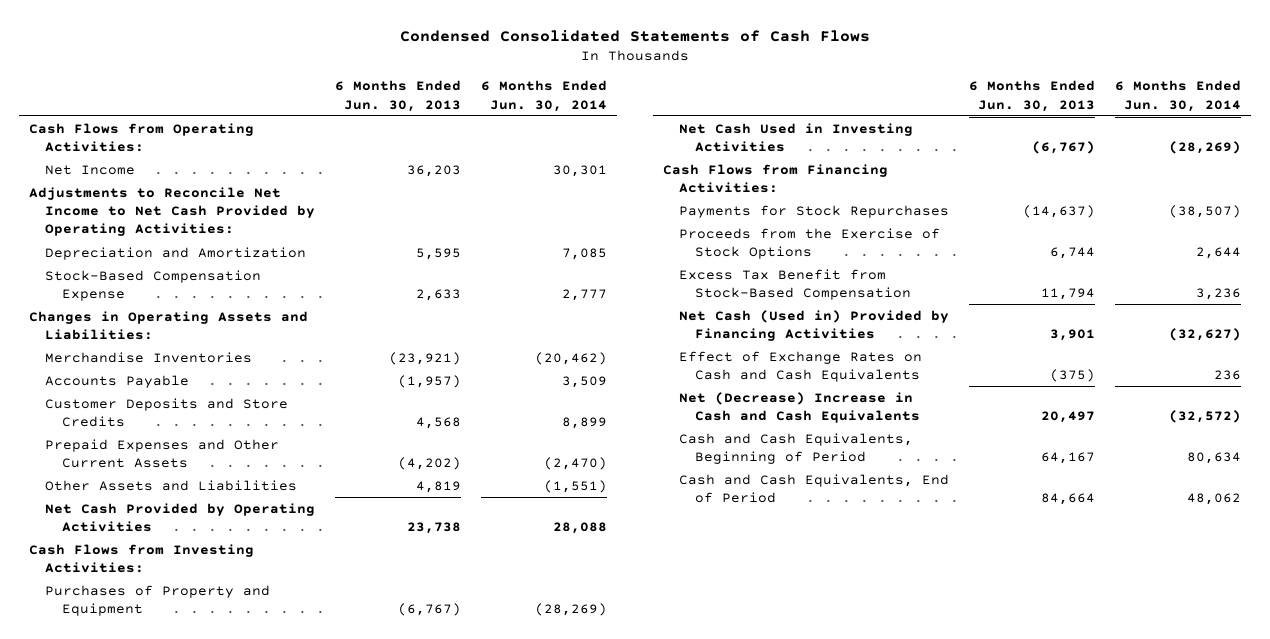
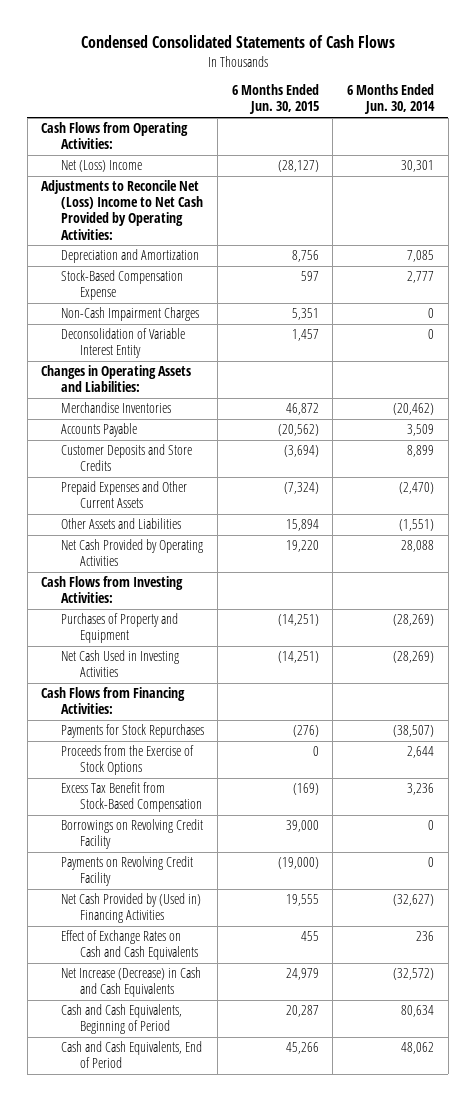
- | 6 Months Ended Jun. 30, 2013 | 6 Months Ended Jun. 30, 2014
+ | 6 Months Ended Jun. 30, 2015 | 6 Months Ended Jun. 30, 2014
- Net Income | 36,203 | 30,301
- Adjustments to Reconcile Net Income to Net Cash Provided by Operating Activities:
+ Net (Loss) Income | (28,127) | 30,301
+ Adjustments to Reconcile Net (Loss) Income to Net Cash Provided by Operating Activities:
+ Non-Cash Impairment Charges | 5,351 | 0
+ Deconsolidation of Variable Interest Entity | 1,457 | 0
- Net Cash (Used in) Provided by Financing Activities | 3,901 | (32,627)
+ Borrowings on Revolving Credit Facility | 39,000 | 0
+ Payments on Revolving Credit Facility | (19,000) | 0
+ Net Cash Provided by (Used in) Financing Activities | 19,555 | (32,627)
- Net (Decrease) Increase in Cash and Cash Equivalents | 20,497 | (32,572)
+ Net Increase (Decrease) in Cash and Cash Equivalents | 24,979 | (32,572)

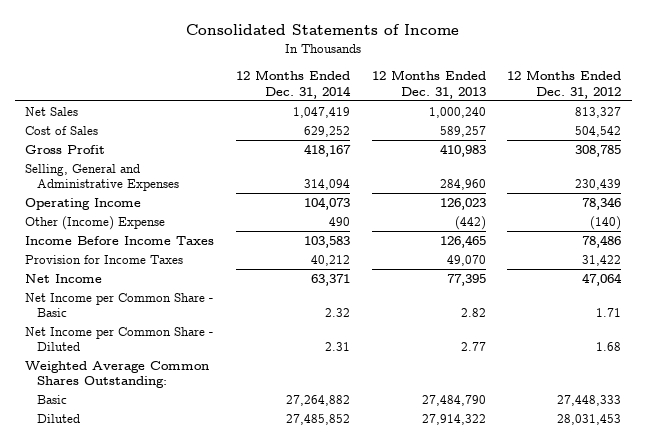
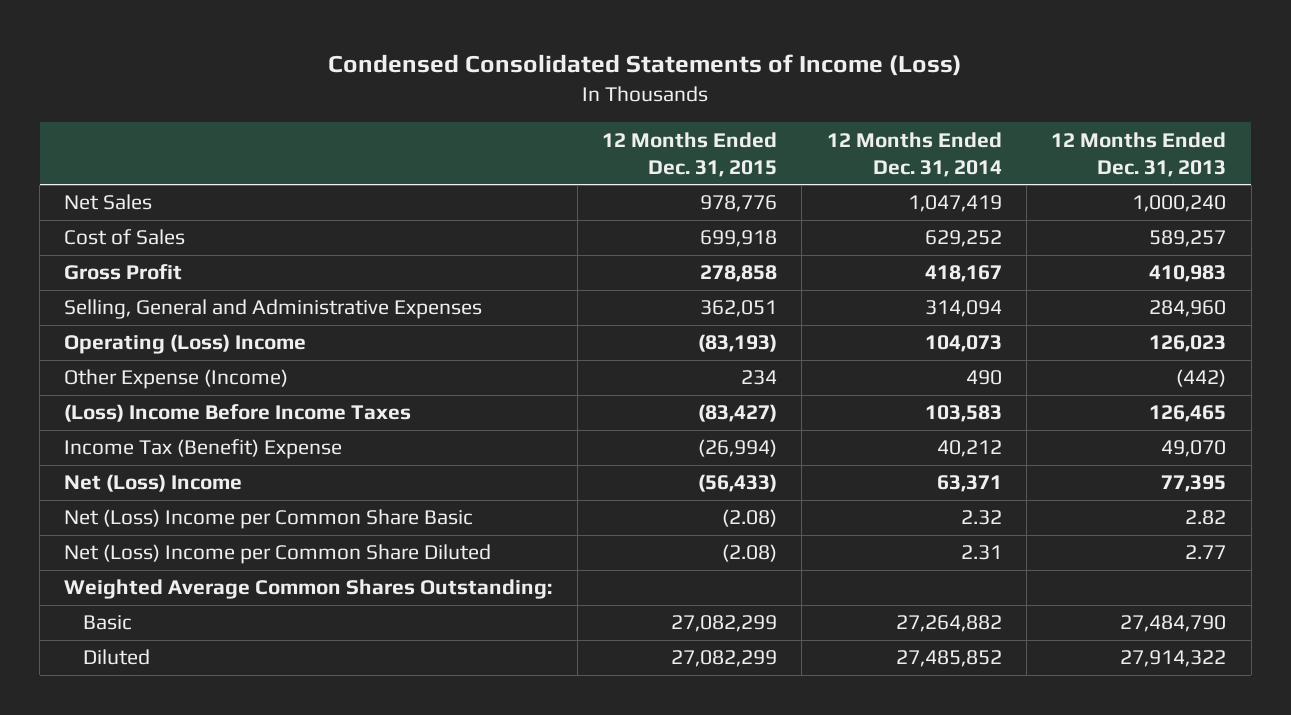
- Consolidated Statements of Income
+ Condensed Consolidated Statements of Income (Loss)
- | 12 Months Ended Dec. 31, 2014 | 12 Months Ended Dec. 31, 2013 | 12 Months Ended Dec. 31, 2012
+ | 12 Months Ended Dec. 31, 2015 | 12 Months Ended Dec. 31, 2014 | 12 Months Ended Dec. 31, 2013
- Operating Income | 104,073 | 126,023 | 78,346
- Other (Income) Expense | 490 | (442) | (140)
- Income Before Income Taxes | 103,583 | 126,465 | 78,486
- Provision for Income Taxes | 40,212 | 49,070 | 31,422
- Net Income | 63,371 | 77,395 | 47,064
- Net Income per Common Share - Basic | 2.32 | 2.82 | 1.71
- Net Income per Common Share - Diluted | 2.31 | 2.77 | 1.68
+ Operating (Loss) Income | (83,193) | 104,073 | 126,023
+ Other Expense (Income) | 234 | 490 | (442)
+ (Loss) Income Before Income Taxes | (83,427) | 103,583 | 126,465
+ Income Tax (Benefit) Expense | (26,994) | 40,212 | 49,070
+ Net (Loss) Income | (56,433) | 63,371 | 77,395
+ Net (Loss) Income per Common Share Basic | (2.08) | 2.32 | 2.82
+ Net (Loss) Income per Common Share Diluted | (2.08) | 2.31 | 2.77

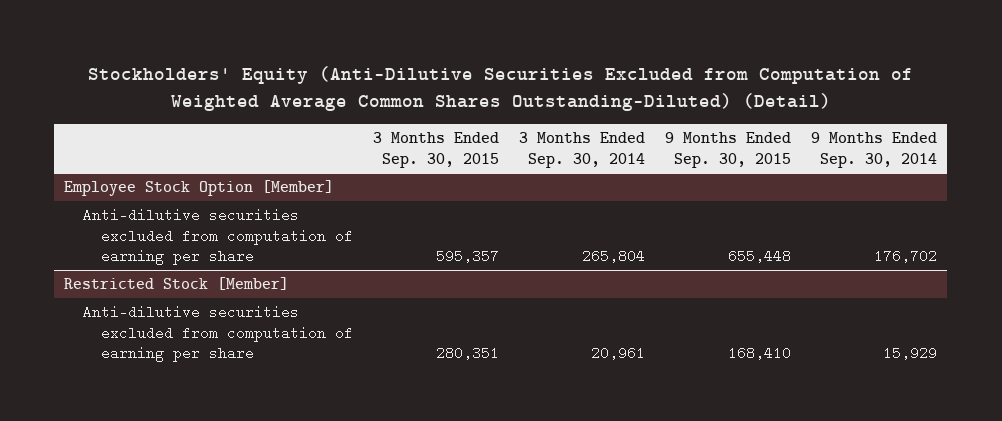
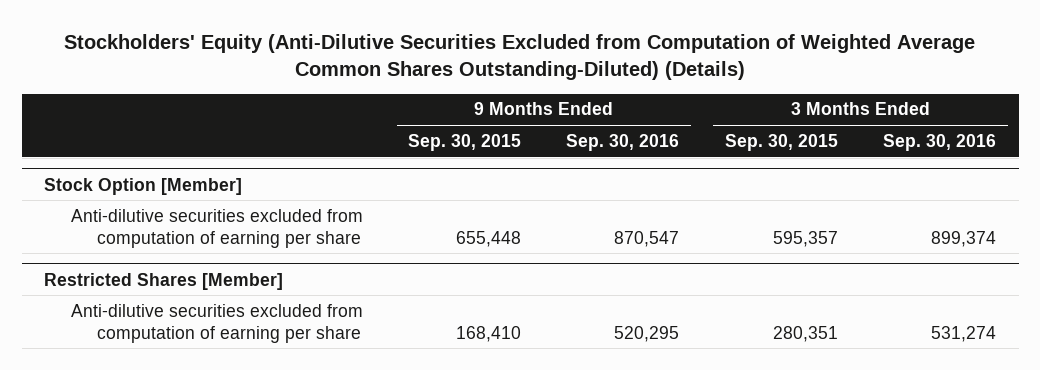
- Stockholders' Equity (Anti-Dilutive Securities Excluded from Computation of Weighted Average Common Shares Outstanding-Diluted) (Detail)
+ Stockholders' Equity (Anti-Dilutive Securities Excluded from Computation of Weighted Average Common Shares Outstanding-Diluted) (Details)
- | 3 Months Ended Sep. 30, 2015 | 3 Months Ended Sep. 30, 2014 | 9 Months Ended Sep. 30, 2015 | 9 Months Ended Sep. 30, 2014
+ | 9 Months Ended Sep. 30, 2015 | 9 Months Ended Sep. 30, 2016 | 3 Months Ended Sep. 30, 2015 | 3 Months Ended Sep. 30, 2016
- Employee Stock Option [Member]
+ Stock Option [Member]
- Restricted Stock [Member]
+ Restricted Shares [Member]

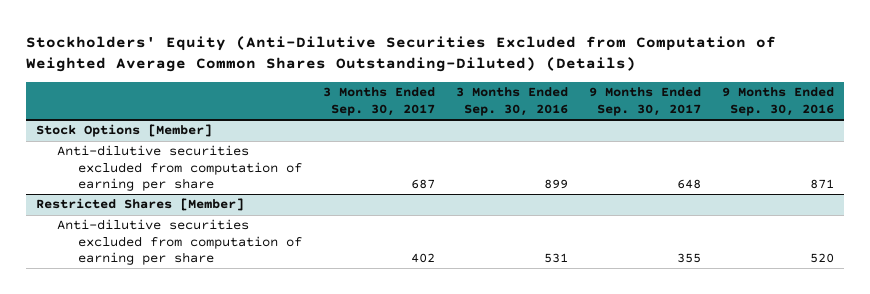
- | 9 Months Ended Sep. 30, 2015 | 9 Months Ended Sep. 30, 2016 | 3 Months Ended Sep. 30, 2015 | 3 Months Ended Sep. 30, 2016
+ | 3 Months Ended Sep. 30, 2017 | 3 Months Ended Sep. 30, 2016 | 9 Months Ended Sep. 30, 2017 | 9 Months Ended Sep. 30, 2016
- Stock Option [Member]
- Anti-dilutive securities excluded from computation of earning per share | 655,448 | 870,547 | 595,357 | 899,374
+ Stock Options [Member]
+ Anti-dilutive securities excluded from computation of earning per share | 687 | 899 | 648 | 871
@ Restricted Shares [Member]
- Anti-dilutive securities excluded from computation of earning per share | 168,410 | 520,295 | 280,351 | 531,274
+ Anti-dilutive securities excluded from computation of earning per share | 402 | 531 | 355 | 520

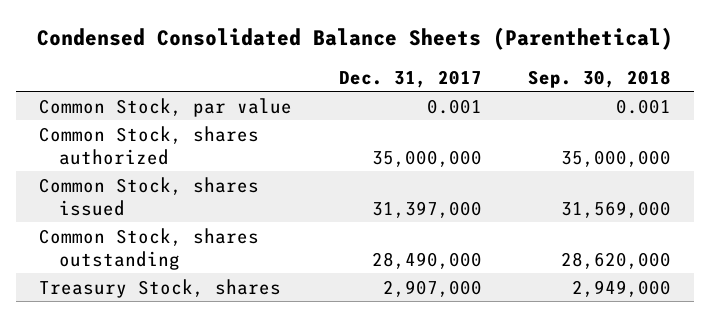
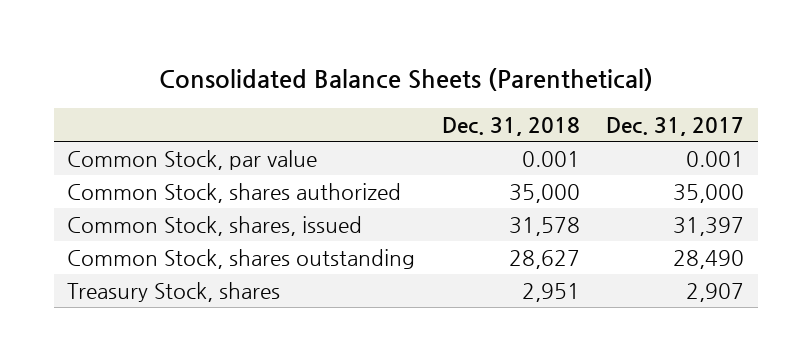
- Condensed Consolidated Balance Sheets (Parenthetical)
+ Consolidated Balance Sheets (Parenthetical)
- | Dec. 31, 2017 | Sep. 30, 2018
+ | Dec. 31, 2018 | Dec. 31, 2017
- Common Stock, shares authorized | 35,000,000 | 35,000,000
- Common Stock, shares issued | 31,397,000 | 31,569,000
- Common Stock, shares outstanding | 28,490,000 | 28,620,000
- Treasury Stock, shares | 2,907,000 | 2,949,000
+ Common Stock, shares authorized | 35,000 | 35,000
+ Common Stock, shares, issued | 31,578 | 31,397
+ Common Stock, shares outstanding | 28,627 | 28,490
+ Treasury Stock, shares | 2,951 | 2,907

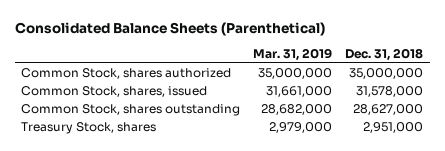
- | Dec. 31, 2018 | Dec. 31, 2017
+ | Mar. 31, 2019 | Dec. 31, 2018
- Common Stock, par value | 0.001 | 0.001
- Common Stock, shares authorized | 35,000 | 35,000
- Common Stock, shares, issued | 31,578 | 31,397
- Common Stock, shares outstanding | 28,627 | 28,490
- Treasury Stock, shares | 2,951 | 2,907
+ Common Stock, shares authorized | 35,000,000 | 35,000,000
+ Common Stock, shares, issued | 31,661,000 | 31,578,000
+ Common Stock, shares outstanding | 28,682,000 | 28,627,000
+ Treasury Stock, shares | 2,979,000 | 2,951,000

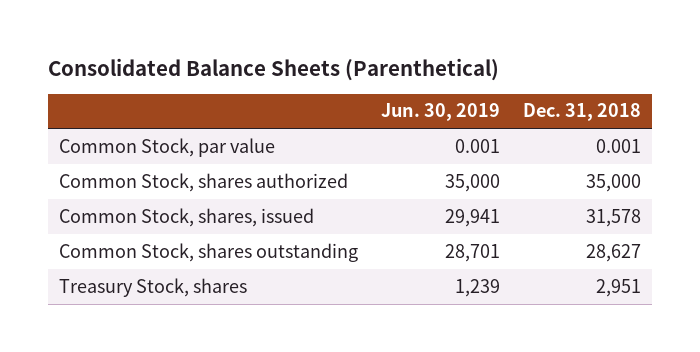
- | Mar. 31, 2019 | Dec. 31, 2018
+ | Jun. 30, 2019 | Dec. 31, 2018
- Common Stock, shares authorized | 35,000,000 | 35,000,000
- Common Stock, shares, issued | 31,661,000 | 31,578,000
- Common Stock, shares outstanding | 28,682,000 | 28,627,000
- Treasury Stock, shares | 2,979,000 | 2,951,000
+ Common Stock, par value | 0.001 | 0.001
+ Common Stock, shares authorized | 35,000 | 35,000
+ Common Stock, shares, issued | 29,941 | 31,578
+ Common Stock, shares outstanding | 28,701 | 28,627
+ Treasury Stock, shares | 1,239 | 2,951

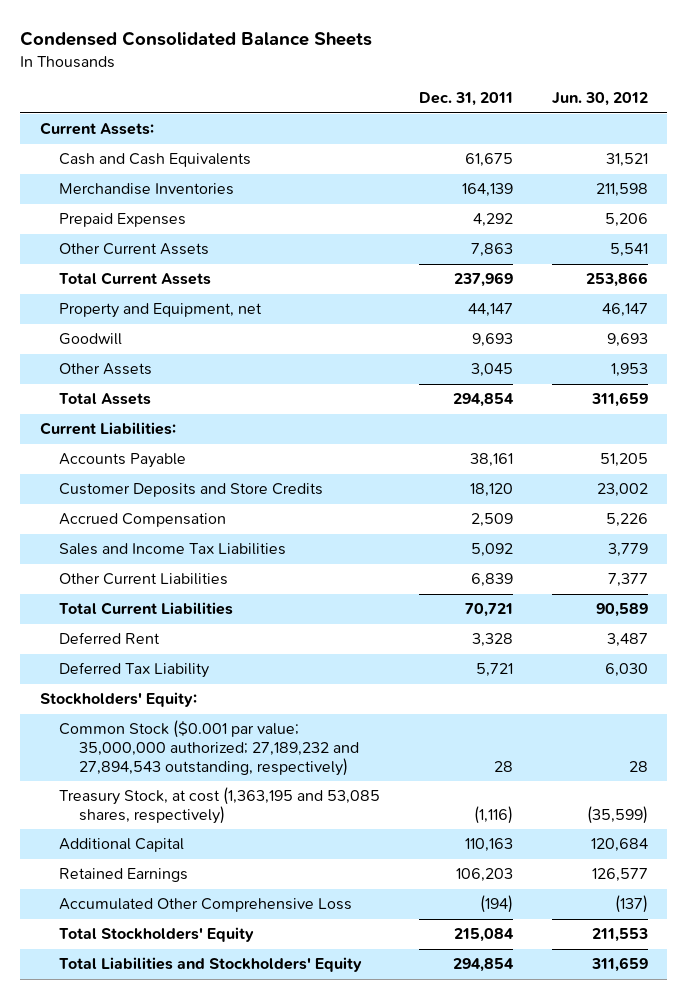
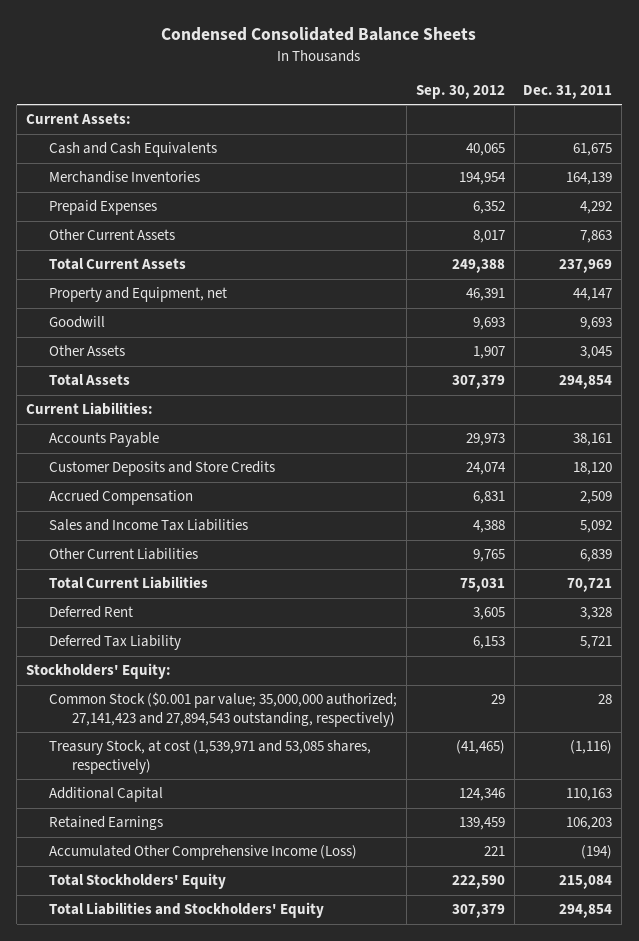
- | Dec. 31, 2011 | Jun. 30, 2012
+ | Sep. 30, 2012 | Dec. 31, 2011
- Common Stock ($0.001 par value; 35,000,000 authorized; 27,189,232 and 27,894,543 outstanding, respectively) | 28 | 28
- Treasury Stock, at cost (1,363,195 and 53,085 shares, respectively) | (1,116) | (35,599)
+ Common Stock ($0.001 par value; 35,000,000 authorized; 27,141,423 and 27,894,543 outstanding, respectively) | 29 | 28
+ Treasury Stock, at cost (1,539,971 and 53,085 shares, respectively) | (41,465) | (1,116)
- Accumulated Other Comprehensive Loss | (194) | (137)
+ Accumulated Other Comprehensive Income (Loss) | 221 | (194)

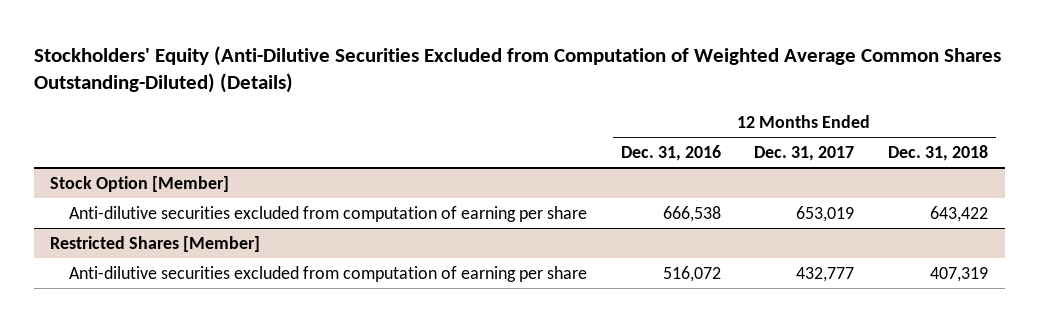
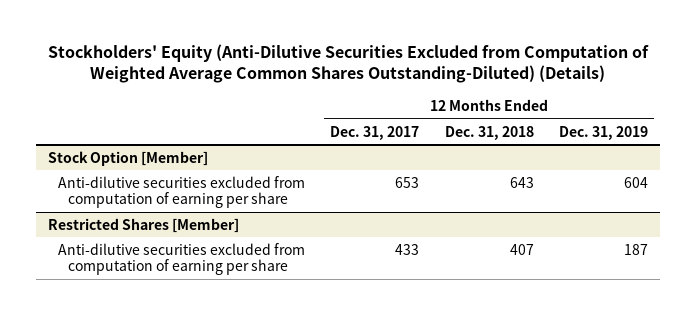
- | 12 Months Ended Dec. 31, 2016 | 12 Months Ended Dec. 31, 2017 | 12 Months Ended Dec. 31, 2018
+ | 12 Months Ended Dec. 31, 2017 | 12 Months Ended Dec. 31, 2018 | 12 Months Ended Dec. 31, 2019
@ Stock Option [Member]
- Anti-dilutive securities excluded from computation of earning per share | 666,538 | 653,019 | 643,422
+ Anti-dilutive securities excluded from computation of earning per share | 653 | 643 | 604
@ Restricted Shares [Member]
- Anti-dilutive securities excluded from computation of earning per share | 516,072 | 432,777 | 407,319
+ Anti-dilutive securities excluded from computation of earning per share | 433 | 407 | 187

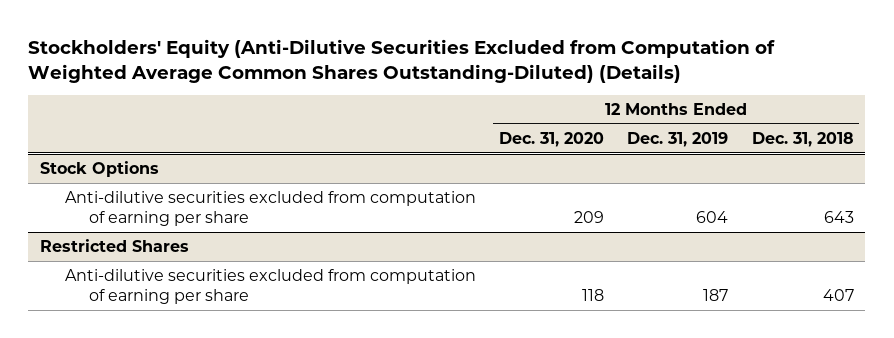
- | 12 Months Ended Dec. 31, 2017 | 12 Months Ended Dec. 31, 2018 | 12 Months Ended Dec. 31, 2019
+ | 12 Months Ended Dec. 31, 2020 | 12 Months Ended Dec. 31, 2019 | 12 Months Ended Dec. 31, 2018
- Stock Option [Member]
+ Stock Options
- Restricted Shares [Member]
+ Restricted Shares

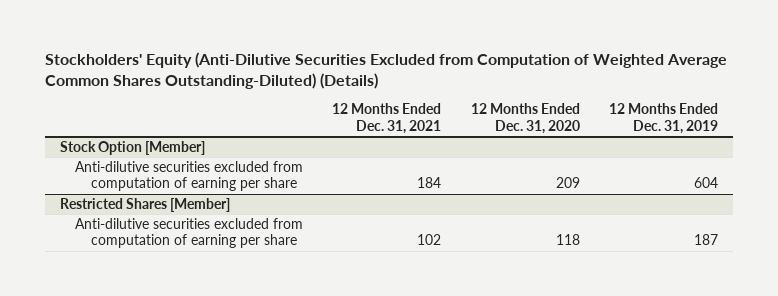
- | 12 Months Ended Dec. 31, 2020 | 12 Months Ended Dec. 31, 2019 | 12 Months Ended Dec. 31, 2018
+ | 12 Months Ended Dec. 31, 2021 | 12 Months Ended Dec. 31, 2020 | 12 Months Ended Dec. 31, 2019
- Stock Options
+ Stock Option [Member]
- Restricted Shares
+ Restricted Shares [Member]

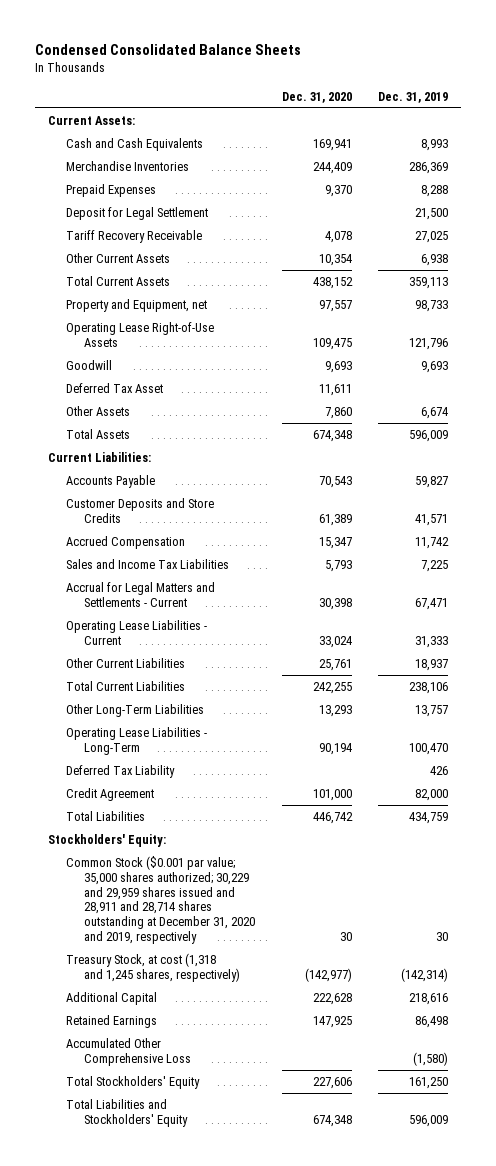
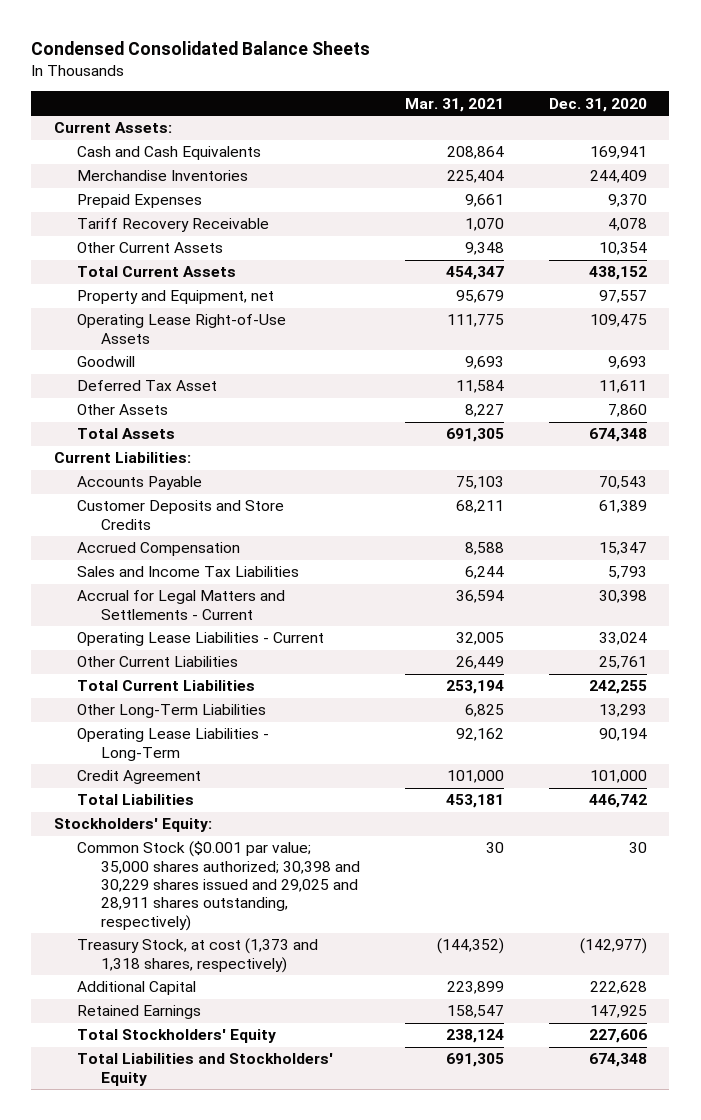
- | Dec. 31, 2020 | Dec. 31, 2019
+ | Mar. 31, 2021 | Dec. 31, 2020
- Deposit for Legal Settlement | | 21,500
- Deferred Tax Liability | | 426
- Common Stock ($0.001 par value; 35,000 shares authorized; 30,229 and 29,959 shares issued and 28,911 and 28,714 shares outstanding at December 31, 2020 and 2019, respectively | 30 | 30
- Treasury Stock, at cost (1,318 and 1,245 shares, respectively) | (142,977) | (142,314)
+ Common Stock ($0.001 par value; 35,000 shares authorized; 30,398 and 30,229 shares issued and 29,025 and 28,911 shares outstanding, respectively) | 30 | 30
+ Treasury Stock, at cost (1,373 and 1,318 shares, respectively) | (144,352) | (142,977)
- Accumulated Other Comprehensive Loss | | (1,580)

